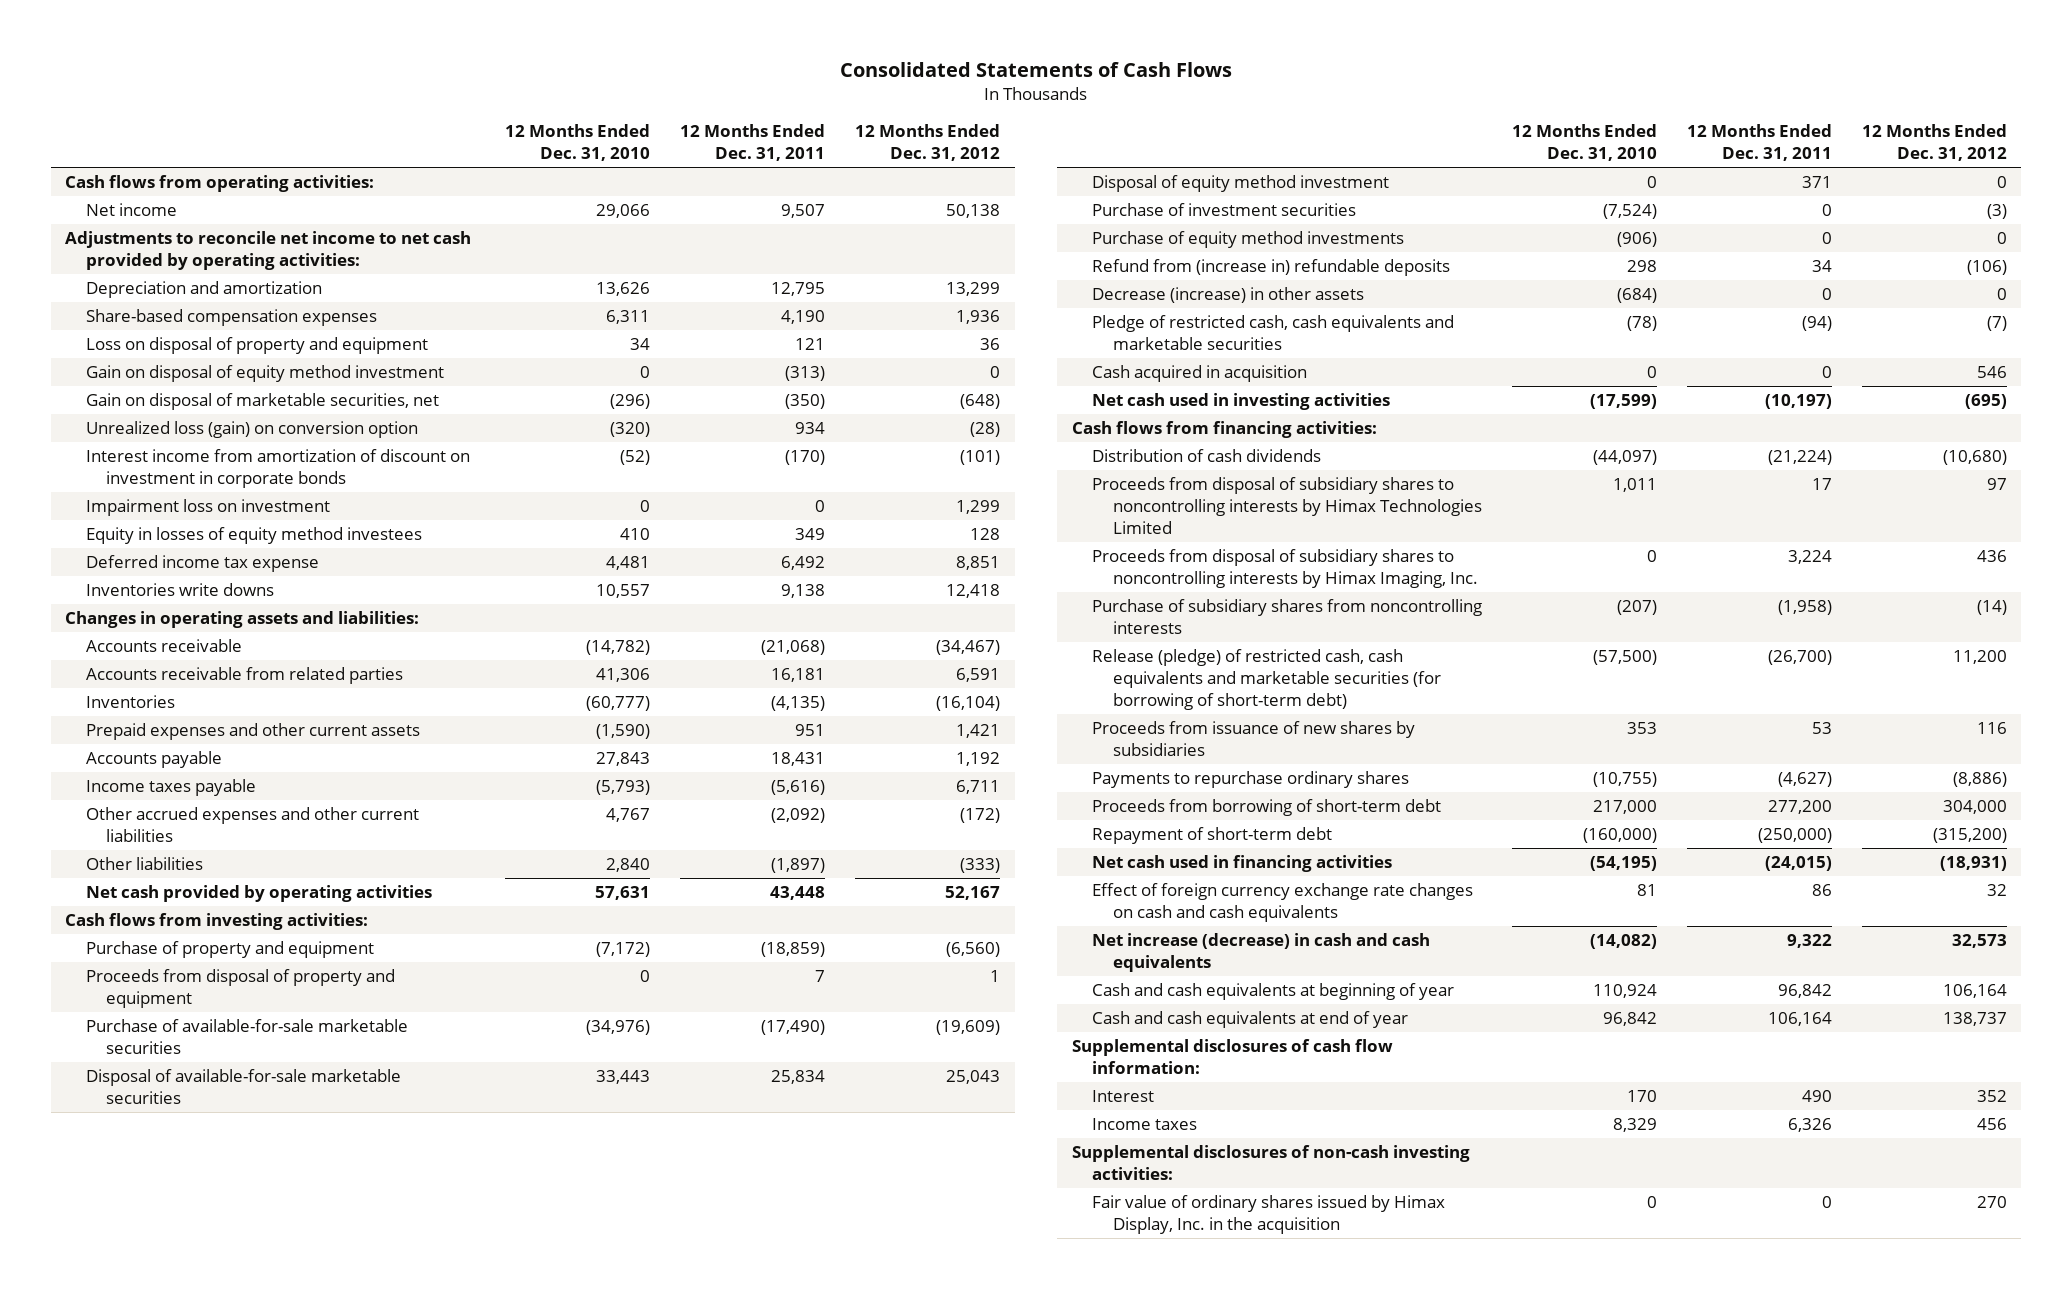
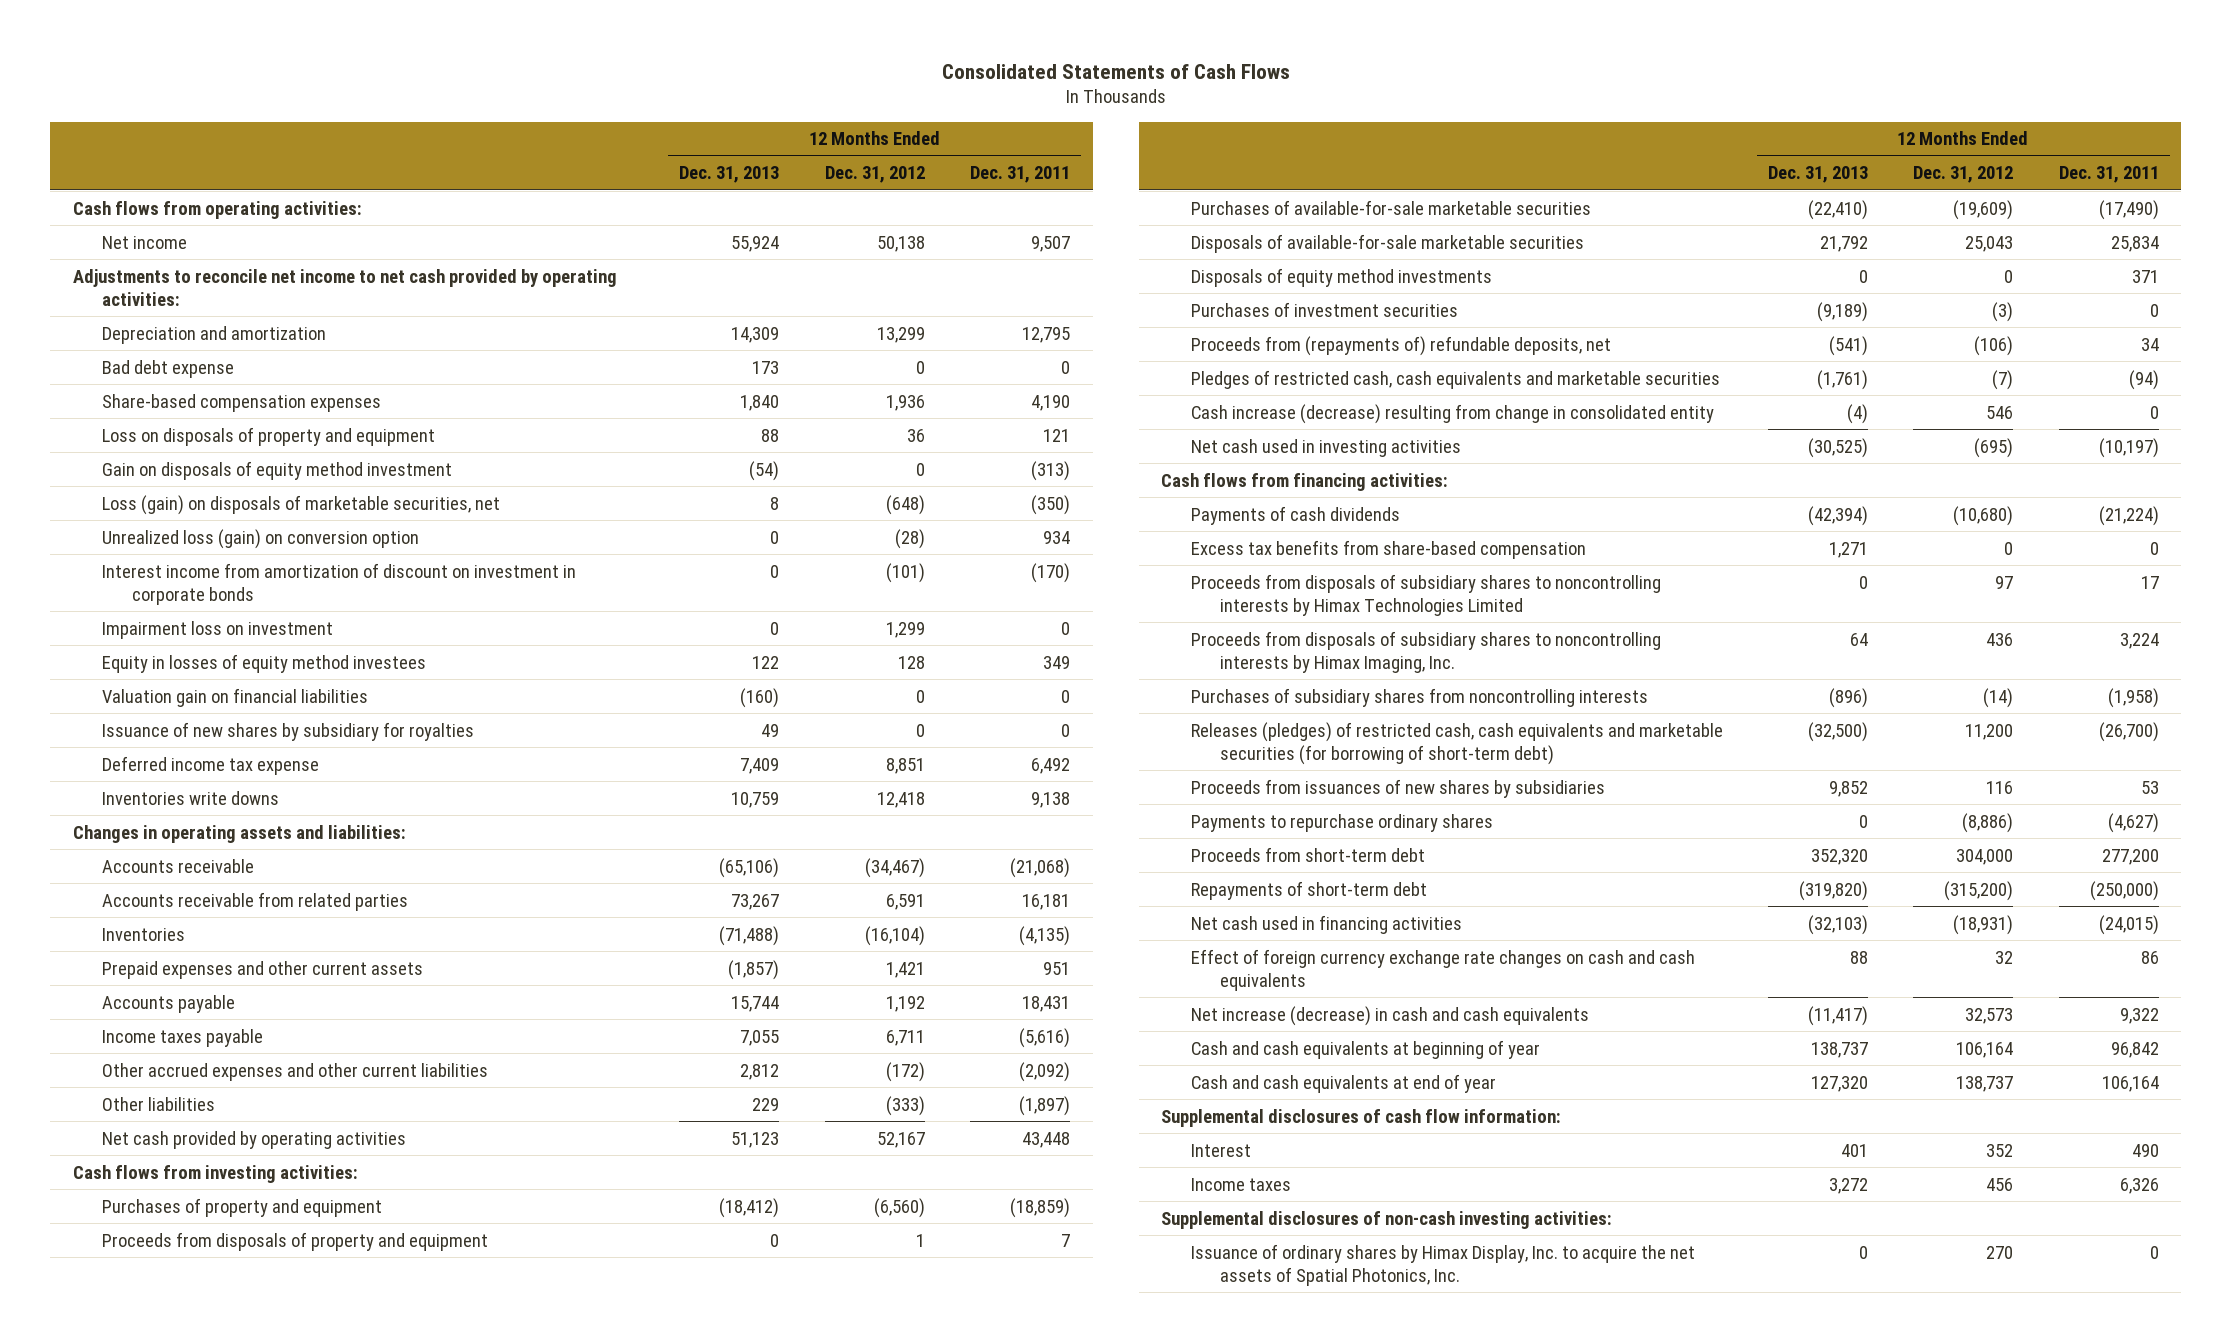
- | 12 Months Ended Dec. 31, 2010 | 12 Months Ended Dec. 31, 2011 | 12 Months Ended Dec. 31, 2012
+ | 12 Months Ended Dec. 31, 2013 | 12 Months Ended Dec. 31, 2012 | 12 Months Ended Dec. 31, 2011
+ Bad debt expense | 173 | 0 | 0
- Loss on disposal of property and equipment | 34 | 121 | 36
- Gain on disposal of equity method investment | 0 | (313) | 0
- Gain on disposal of marketable securities, net | (296) | (350) | (648)
+ Loss on disposals of property and equipment | 88 | 36 | 121
+ Gain on disposals of equity method investment | (54) | 0 | (313)
+ Loss (gain) on disposals of marketable securities, net | 8 | (648) | (350)
+ Valuation gain on financial liabilities | (160) | 0 | 0
+ Issuance of new shares by subsidiary for royalties | 49 | 0 | 0
- Purchase of property and equipment | (7,172) | (18,859) | (6,560)
- Proceeds from disposal of property and equipment | 0 | 7 | 1
- Purchase of available-for-sale marketable securities | (34,976) | (17,490) | (19,609)
- Disposal of available-for-sale marketable securities | 33,443 | 25,834 | 25,043
- Disposal of equity method investment | 0 | 371 | 0
- Purchase of investment securities | (7,524) | 0 | (3)
- Purchase of equity method investments | (906) | 0 | 0
- Refund from (increase in) refundable deposits | 298 | 34 | (106)
- Decrease (increase) in other assets | (684) | 0 | 0
- Pledge of restricted cash, cash equivalents and marketable securities | (78) | (94) | (7)
- Cash acquired in acquisition | 0 | 0 | 546
+ Purchases of property and equipment | (18,412) | (6,560) | (18,859)
+ Proceeds from disposals of property and equipment | 0 | 1 | 7
+ Purchases of available-for-sale marketable securities | (22,410) | (19,609) | (17,490)
+ Disposals of available-for-sale marketable securities | 21,792 | 25,043 | 25,834
+ Disposals of equity method investments | 0 | 0 | 371
+ Purchases of investment securities | (9,189) | (3) | 0
+ Proceeds from (repayments of) refundable deposits, net | (541) | (106) | 34
+ Pledges of restricted cash, cash equivalents and marketable securities | (1,761) | (7) | (94)
+ Cash increase (decrease) resulting from change in consolidated entity | (4) | 546 | 0
- Distribution of cash dividends | (44,097) | (21,224) | (10,680)
- Proceeds from disposal of subsidiary shares to noncontrolling interests by Himax Technologies Limited | 1,011 | 17 | 97
- Proceeds from disposal of subsidiary shares to noncontrolling interests by Himax Imaging, Inc. | 0 | 3,224 | 436
- Purchase of subsidiary shares from noncontrolling interests | (207) | (1,958) | (14)
- Release (pledge) of restricted cash, cash equivalents and marketable securities (for borrowing of short-term debt) | (57,500) | (26,700) | 11,200
- Proceeds from issuance of new shares by subsidiaries | 353 | 53 | 116
+ Payments of cash dividends | (42,394) | (10,680) | (21,224)
+ Excess tax benefits from share-based compensation | 1,271 | 0 | 0
+ Proceeds from disposals of subsidiary shares to noncontrolling interests by Himax Technologies Limited | 0 | 97 | 17
+ Proceeds from disposals of subsidiary shares to noncontrolling interests by Himax Imaging, Inc. | 64 | 436 | 3,224
+ Purchases of subsidiary shares from noncontrolling interests | (896) | (14) | (1,958)
+ Releases (pledges) of restricted cash, cash equivalents and marketable securities (for borrowing of short-term debt) | (32,500) | 11,200 | (26,700)
+ Proceeds from issuances of new shares by subsidiaries | 9,852 | 116 | 53
- Proceeds from borrowing of short-term debt | 217,000 | 277,200 | 304,000
- Repayment of short-term debt | (160,000) | (250,000) | (315,200)
+ Proceeds from short-term debt | 352,320 | 304,000 | 277,200
+ Repayments of short-term debt | (319,820) | (315,200) | (250,000)
- Fair value of ordinary shares issued by Himax Display, Inc. in the acquisition | 0 | 0 | 270
+ Issuance of ordinary shares by Himax Display, Inc. to acquire the net assets of Spatial Photonics, Inc. | 0 | 270 | 0

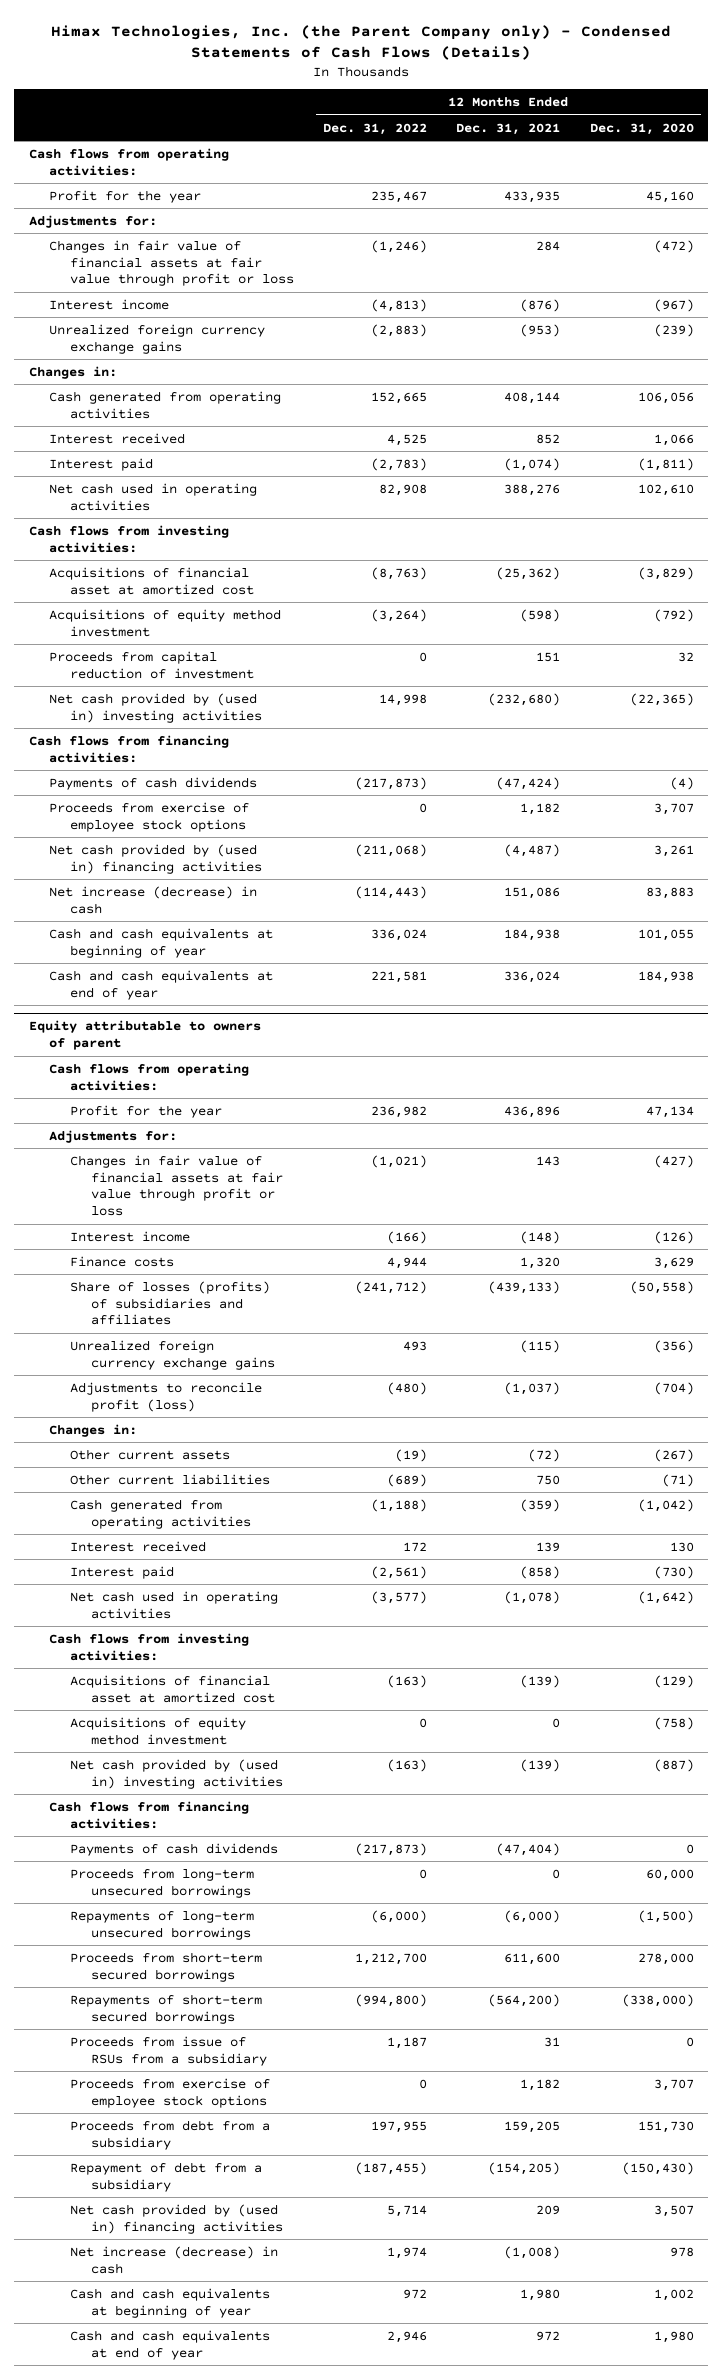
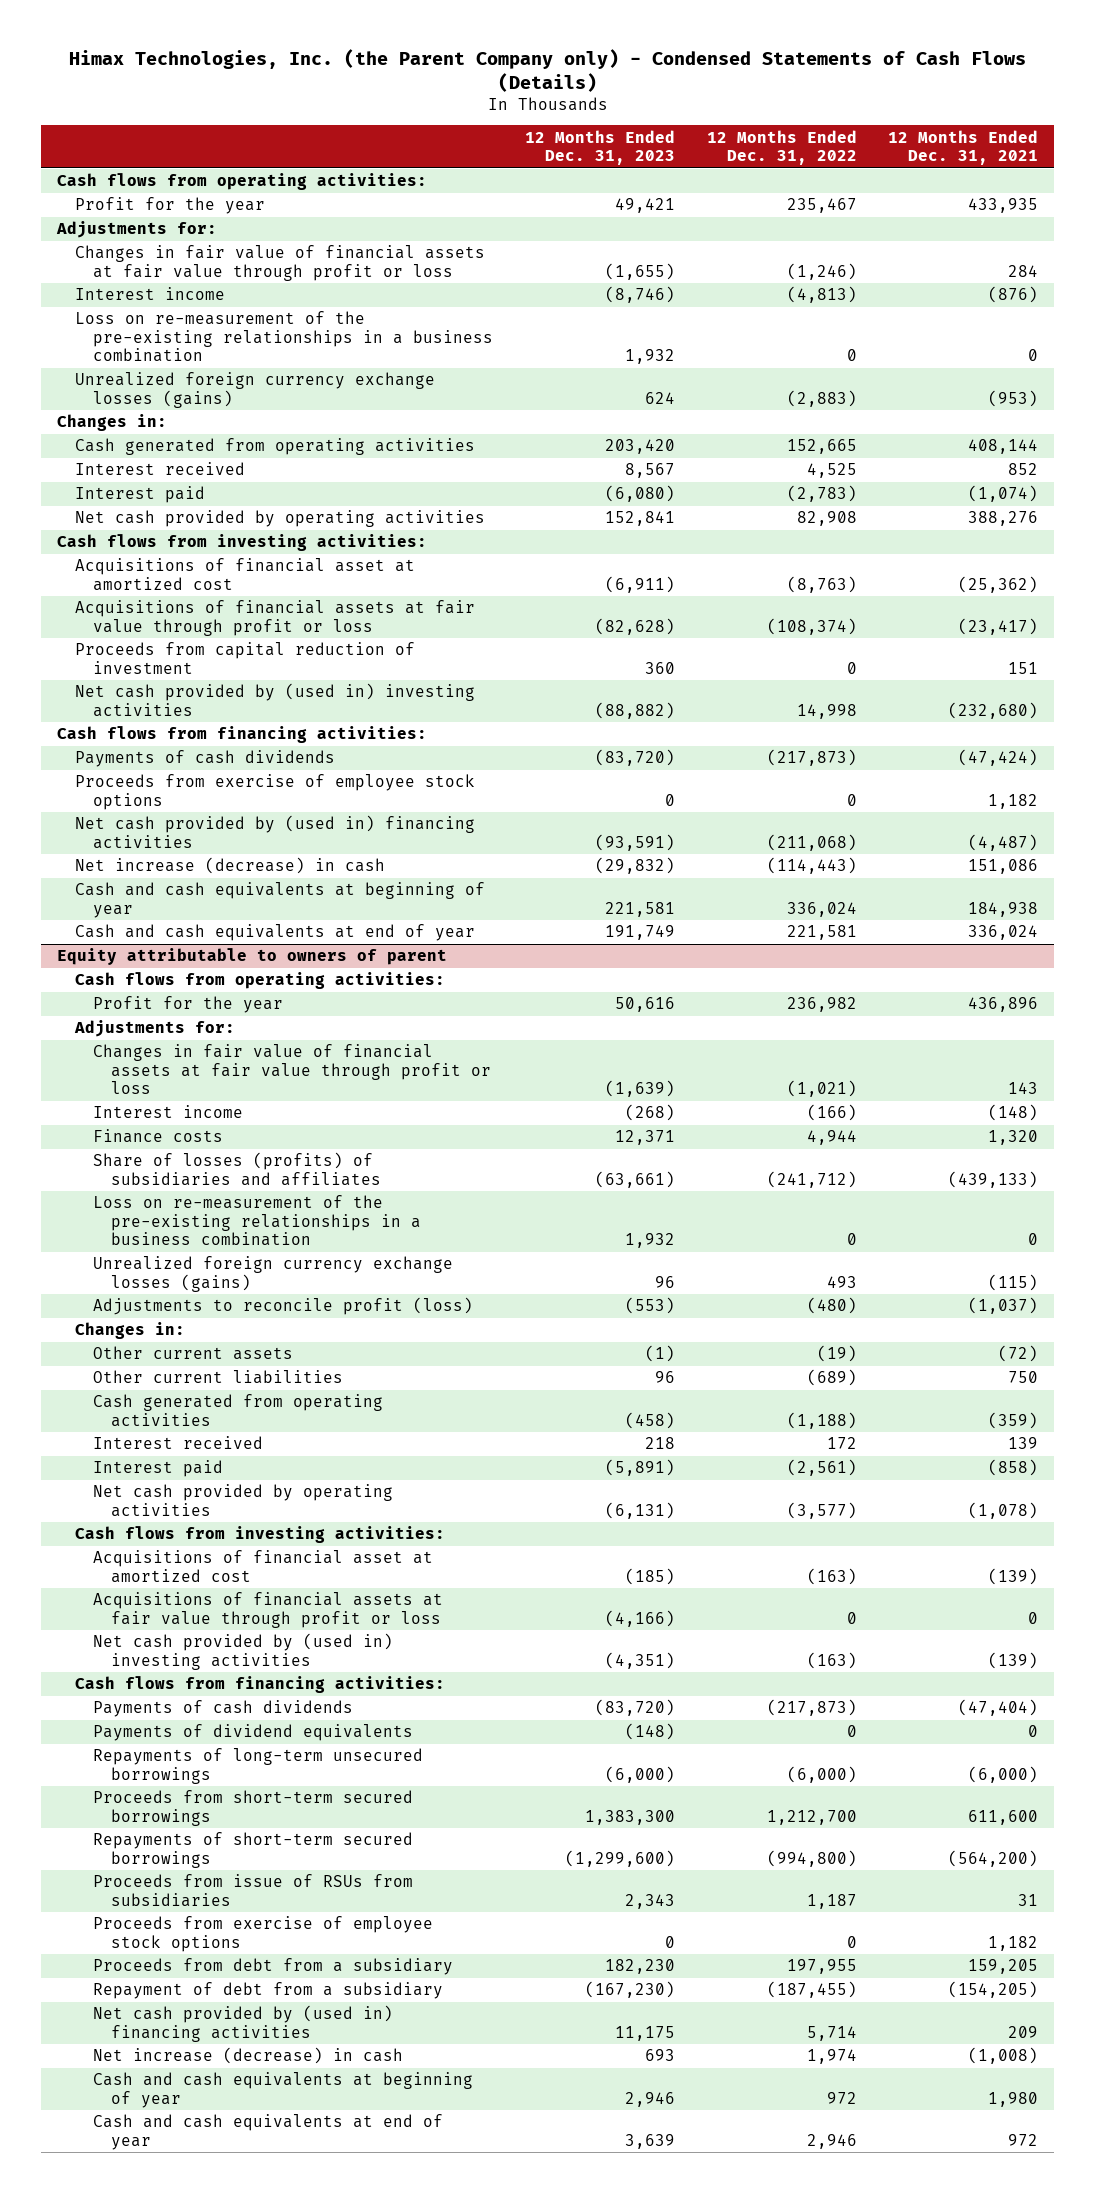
- | 12 Months Ended Dec. 31, 2022 | 12 Months Ended Dec. 31, 2021 | 12 Months Ended Dec. 31, 2020
+ | 12 Months Ended Dec. 31, 2023 | 12 Months Ended Dec. 31, 2022 | 12 Months Ended Dec. 31, 2021
- Unrealized foreign currency exchange gains | (2,883) | (953) | (239)
+ Loss on re-measurement of the pre-existing relationships in a business combination | 1,932 | 0 | 0
+ Unrealized foreign currency exchange losses (gains) | 624 | (2,883) | (953)
- Net cash used in operating activities | 82,908 | 388,276 | 102,610
+ Net cash provided by operating activities | 152,841 | 82,908 | 388,276
- Acquisitions of equity method investment | (3,264) | (598) | (792)
+ Acquisitions of financial assets at fair value through profit or loss | (82,628) | (108,374) | (23,417)
@ Equity attributable to owners of parent
- Unrealized foreign currency exchange gains | 493 | (115) | (356)
+ Loss on re-measurement of the pre-existing relationships in a business combination | 1,932 | 0 | 0
+ Unrealized foreign currency exchange losses (gains) | 96 | 493 | (115)
- Net cash used in operating activities | (3,577) | (1,078) | (1,642)
+ Net cash provided by operating activities | (6,131) | (3,577) | (1,078)
- Acquisitions of equity method investment | 0 | 0 | (758)
+ Acquisitions of financial assets at fair value through profit or loss | (4,166) | 0 | 0
- Proceeds from long-term unsecured borrowings | 0 | 0 | 60,000
+ Payments of dividend equivalents | (148) | 0 | 0
- Proceeds from issue of RSUs from a subsidiary | 1,187 | 31 | 0
+ Proceeds from issue of RSUs from subsidiaries | 2,343 | 1,187 | 31

